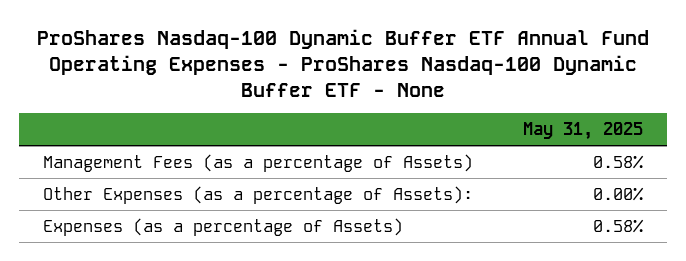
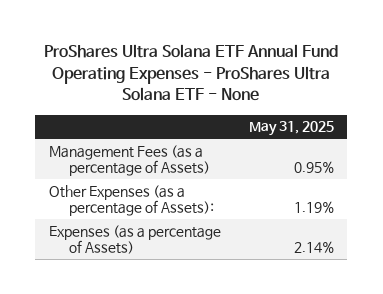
- ProShares Nasdaq-100 Dynamic Buffer ETF Annual Fund Operating Expenses - ProShares Nasdaq-100 Dynamic Buffer ETF - None
+ ProShares Ultra Solana ETF Annual Fund Operating Expenses - ProShares Ultra Solana ETF - None
- Management Fees (as a percentage of Assets) | 0.58%
- Other Expenses (as a percentage of Assets): | 0.00%
- Expenses (as a percentage of Assets) | 0.58%
+ Management Fees (as a percentage of Assets) | 0.95%
+ Other Expenses (as a percentage of Assets): | 1.19%
+ Expenses (as a percentage of Assets) | 2.14%

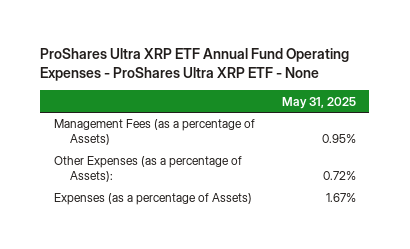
- ProShares Ultra Solana ETF Annual Fund Operating Expenses - ProShares Ultra Solana ETF - None
+ ProShares Ultra XRP ETF Annual Fund Operating Expenses - ProShares Ultra XRP ETF - None
- Other Expenses (as a percentage of Assets): | 1.19%
- Expenses (as a percentage of Assets) | 2.14%
+ Other Expenses (as a percentage of Assets): | 0.72%
+ Expenses (as a percentage of Assets) | 1.67%

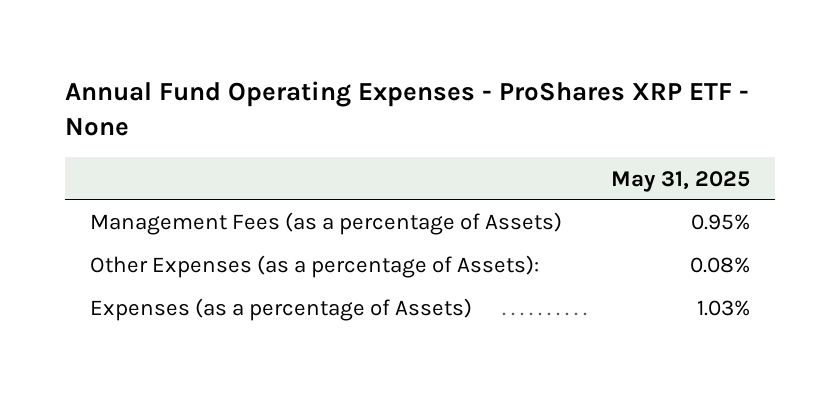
- ProShares Ultra XRP ETF Annual Fund Operating Expenses - ProShares Ultra XRP ETF - None
+ Annual Fund Operating Expenses - ProShares XRP ETF - None
- Other Expenses (as a percentage of Assets): | 0.72%
- Expenses (as a percentage of Assets) | 1.67%
+ Other Expenses (as a percentage of Assets): | 0.08%
+ Expenses (as a percentage of Assets) | 1.03%

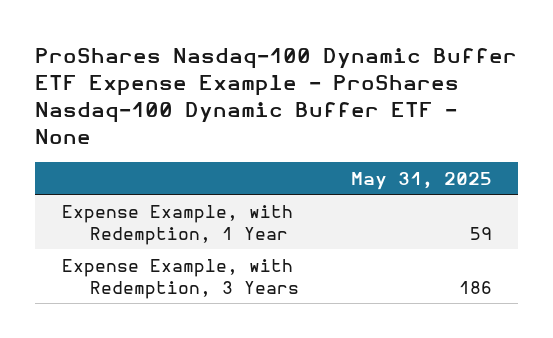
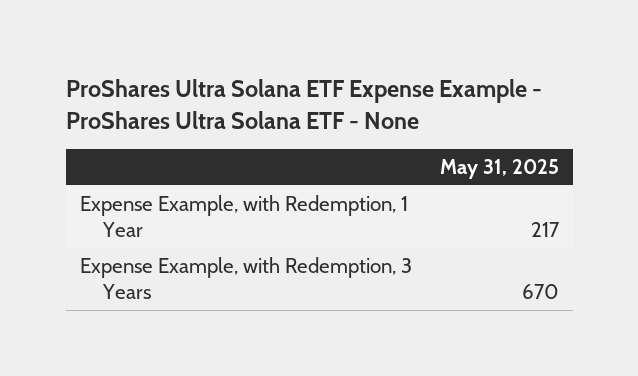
- ProShares Nasdaq-100 Dynamic Buffer ETF Expense Example - ProShares Nasdaq-100 Dynamic Buffer ETF - None
+ ProShares Ultra Solana ETF Expense Example - ProShares Ultra Solana ETF - None
- Expense Example, with Redemption, 1 Year | 59
- Expense Example, with Redemption, 3 Years | 186
+ Expense Example, with Redemption, 1 Year | 217
+ Expense Example, with Redemption, 3 Years | 670

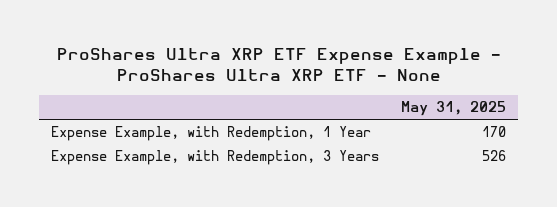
- ProShares Ultra Solana ETF Expense Example - ProShares Ultra Solana ETF - None
+ ProShares Ultra XRP ETF Expense Example - ProShares Ultra XRP ETF - None
- Expense Example, with Redemption, 1 Year | 217
- Expense Example, with Redemption, 3 Years | 670
+ Expense Example, with Redemption, 1 Year | 170
+ Expense Example, with Redemption, 3 Years | 526

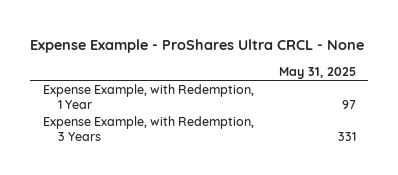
- ProShares Ultra XRP ETF Expense Example - ProShares Ultra XRP ETF - None
+ Expense Example - ProShares Ultra CRCL - None
- Expense Example, with Redemption, 1 Year | 170
- Expense Example, with Redemption, 3 Years | 526
+ Expense Example, with Redemption, 1 Year | 97
+ Expense Example, with Redemption, 3 Years | 331

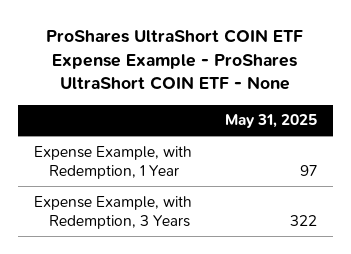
- Expense Example - ProShares Ultra CRCL - None
+ ProShares UltraShort COIN ETF Expense Example - ProShares UltraShort COIN ETF - None
- Expense Example, with Redemption, 3 Years | 331
+ Expense Example, with Redemption, 3 Years | 322

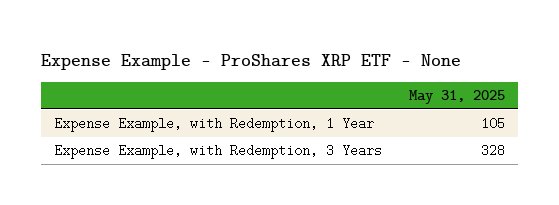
- ProShares UltraShort COIN ETF Expense Example - ProShares UltraShort COIN ETF - None
+ Expense Example - ProShares XRP ETF - None
- Expense Example, with Redemption, 1 Year | 97
- Expense Example, with Redemption, 3 Years | 322
+ Expense Example, with Redemption, 1 Year | 105
+ Expense Example, with Redemption, 3 Years | 328

